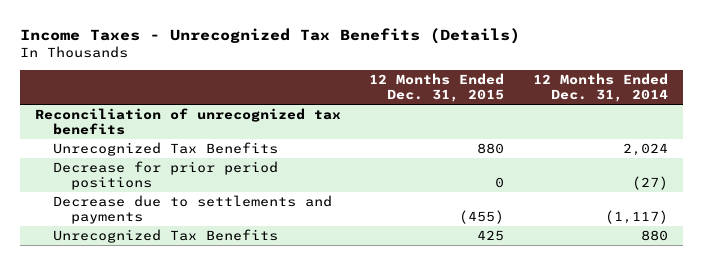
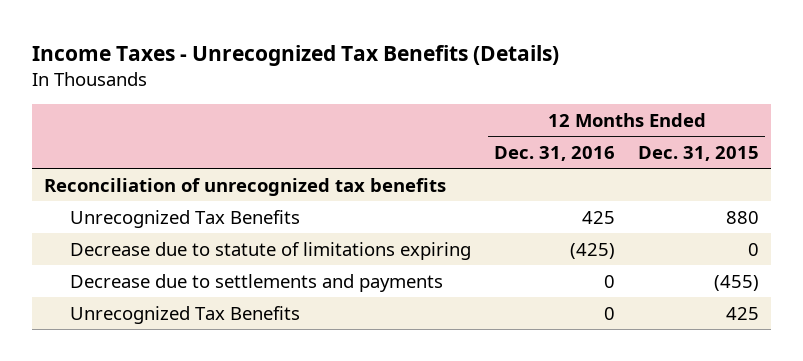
- | 12 Months Ended Dec. 31, 2015 | 12 Months Ended Dec. 31, 2014
+ | 12 Months Ended Dec. 31, 2016 | 12 Months Ended Dec. 31, 2015
- Decrease for prior period positions | 0 | (27)
+ Decrease due to statute of limitations expiring | (425) | 0

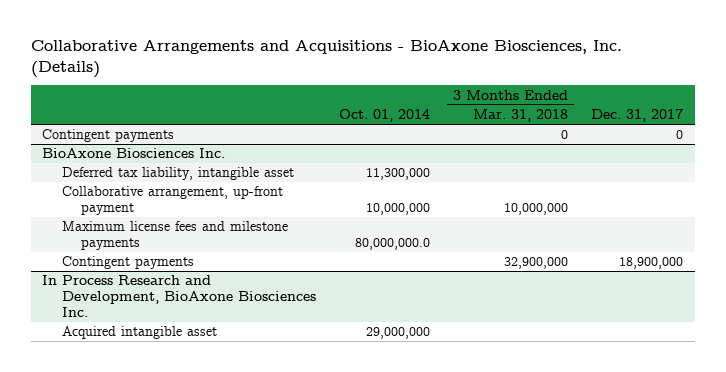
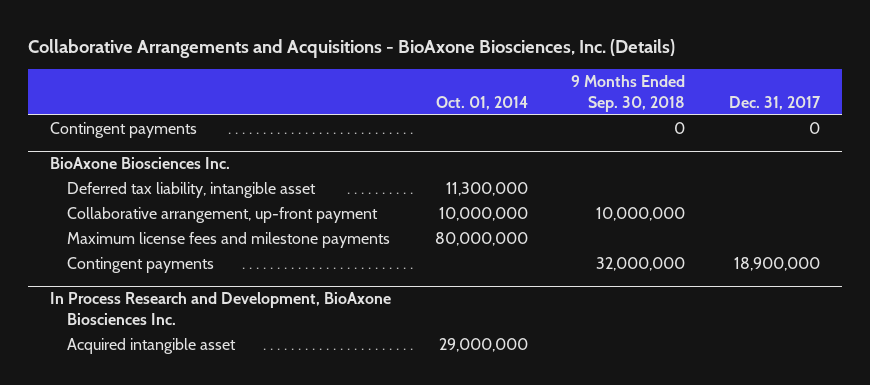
- | Oct. 01, 2014 | 3 Months Ended Mar. 31, 2018 | Dec. 31, 2017
+ | Oct. 01, 2014 | 9 Months Ended Sep. 30, 2018 | Dec. 31, 2017
@ BioAxone Biosciences Inc.
- Maximum license fees and milestone payments | 80,000,000.0 | |
+ Maximum license fees and milestone payments | 80,000,000 | |

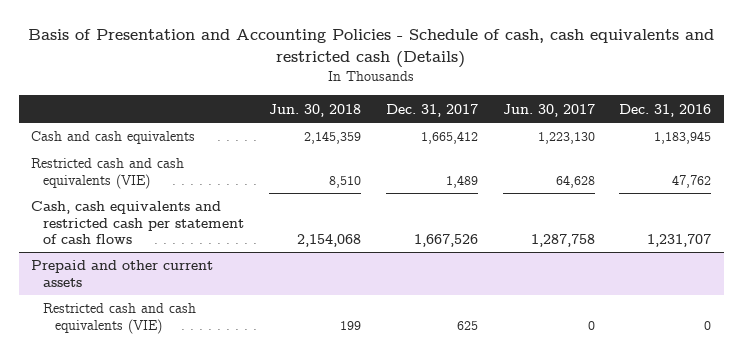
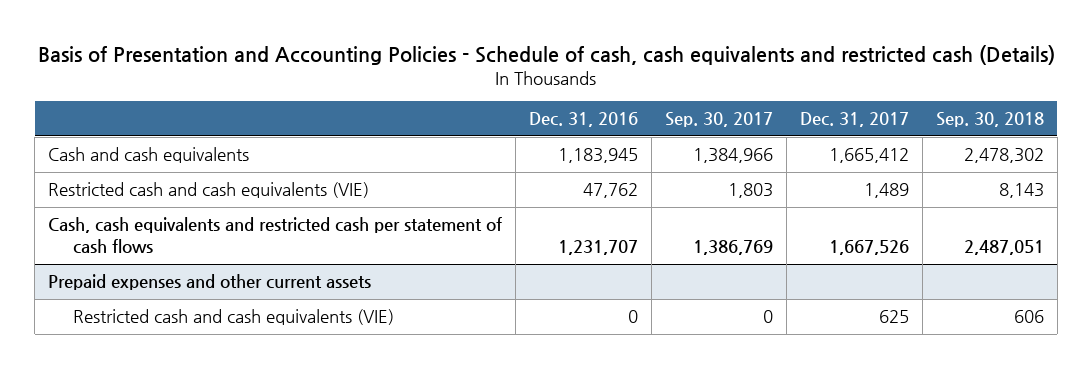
- | Jun. 30, 2018 | Dec. 31, 2017 | Jun. 30, 2017 | Dec. 31, 2016
+ | Dec. 31, 2016 | Sep. 30, 2017 | Dec. 31, 2017 | Sep. 30, 2018
- Prepaid and other current assets
+ Prepaid expenses and other current assets

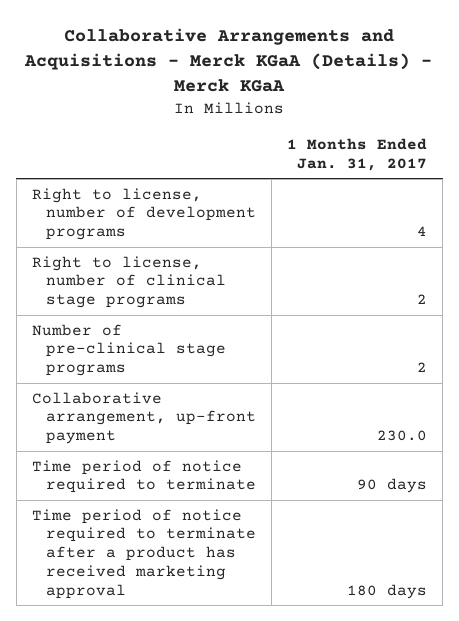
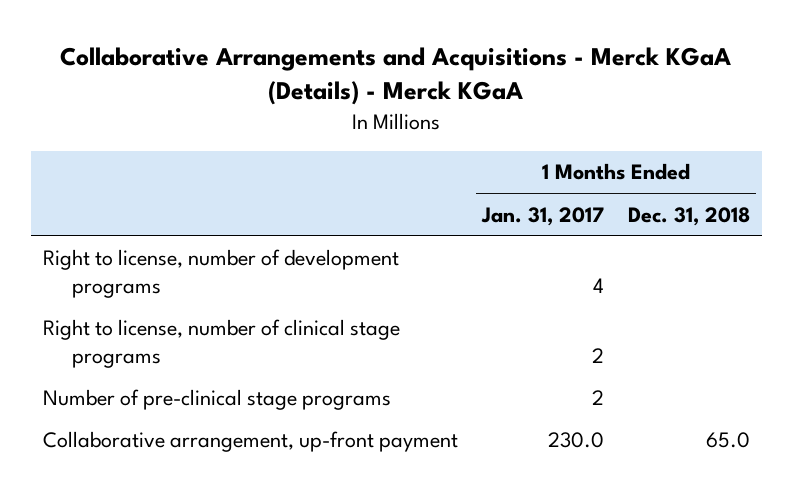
- | 1 Months Ended Jan. 31, 2017
+ | 1 Months Ended Jan. 31, 2017 | 1 Months Ended Dec. 31, 2018
- Time period of notice required to terminate | 90 days
- Time period of notice required to terminate after a product has received marketing approval | 180 days

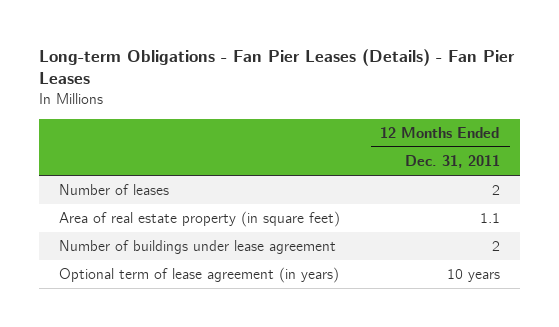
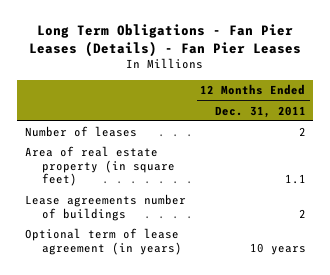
- Long-term Obligations - Fan Pier Leases (Details) - Fan Pier Leases
+ Long Term Obligations - Fan Pier Leases (Details) - Fan Pier Leases
- Number of buildings under lease agreement | 2
+ Lease agreements number of buildings | 2

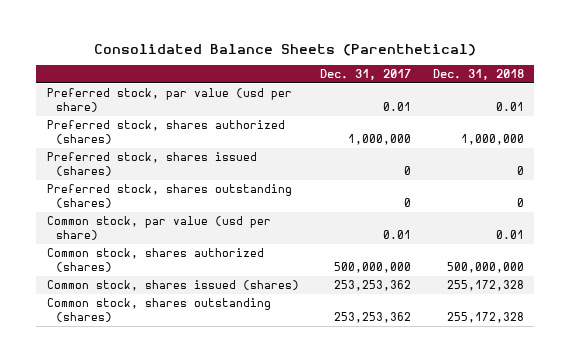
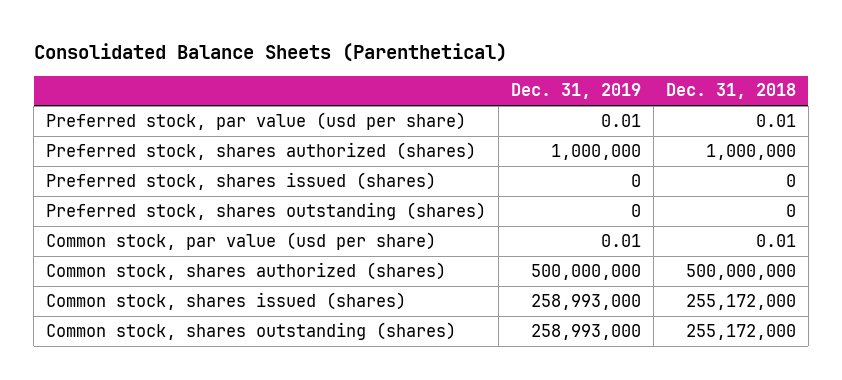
- | Dec. 31, 2017 | Dec. 31, 2018
+ | Dec. 31, 2019 | Dec. 31, 2018
- Common stock, shares issued (shares) | 253,253,362 | 255,172,328
- Common stock, shares outstanding (shares) | 253,253,362 | 255,172,328
+ Common stock, shares issued (shares) | 258,993,000 | 255,172,000
+ Common stock, shares outstanding (shares) | 258,993,000 | 255,172,000

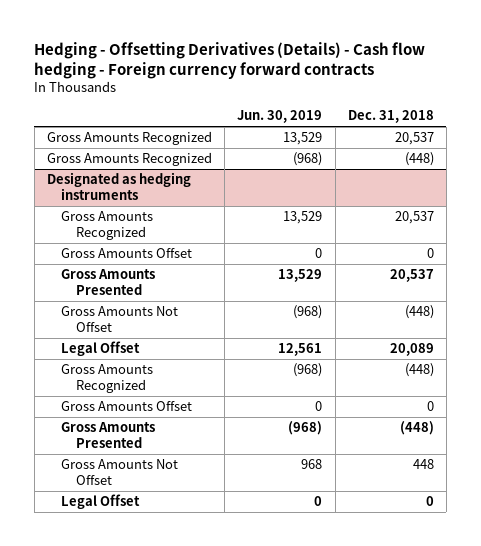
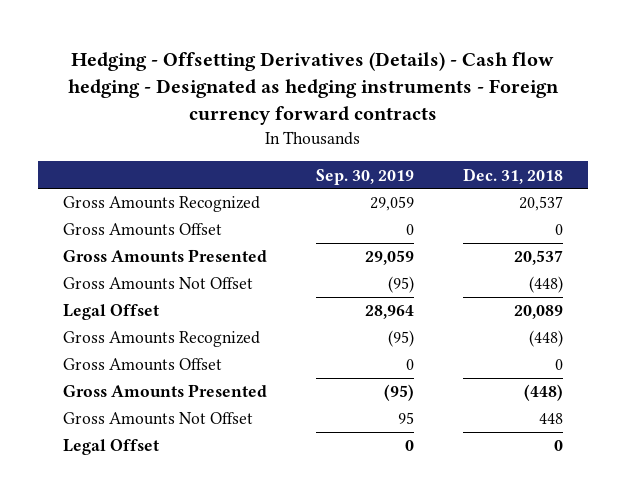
- Hedging - Offsetting Derivatives (Details) - Cash flow hedging - Foreign currency forward contracts
+ Hedging - Offsetting Derivatives (Details) - Cash flow hedging - Designated as hedging instruments - Foreign currency forward contracts
- | Jun. 30, 2019 | Dec. 31, 2018
+ | Sep. 30, 2019 | Dec. 31, 2018
- Gross Amounts Recognized | (968) | (448)
- Designated as hedging instruments
- Gross Amounts Recognized | 13,529 | 20,537

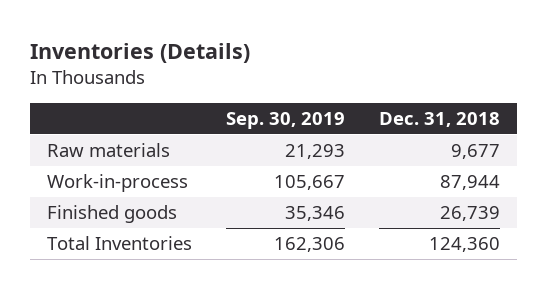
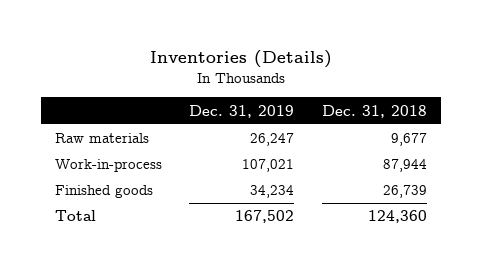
- | Sep. 30, 2019 | Dec. 31, 2018
+ | Dec. 31, 2019 | Dec. 31, 2018
- Total Inventories | 162,306 | 124,360
+ Total | 167,502 | 124,360

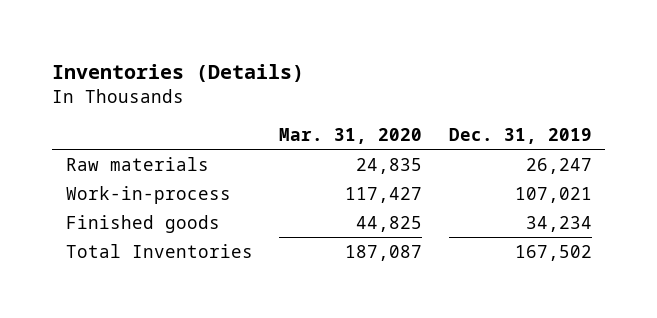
- | Dec. 31, 2019 | Dec. 31, 2018
+ | Mar. 31, 2020 | Dec. 31, 2019
- Total | 167,502 | 124,360
+ Total Inventories | 187,087 | 167,502

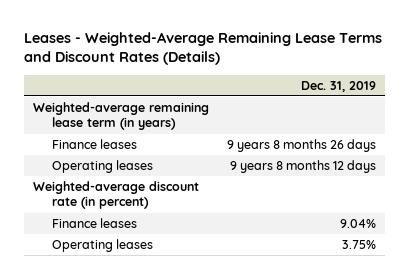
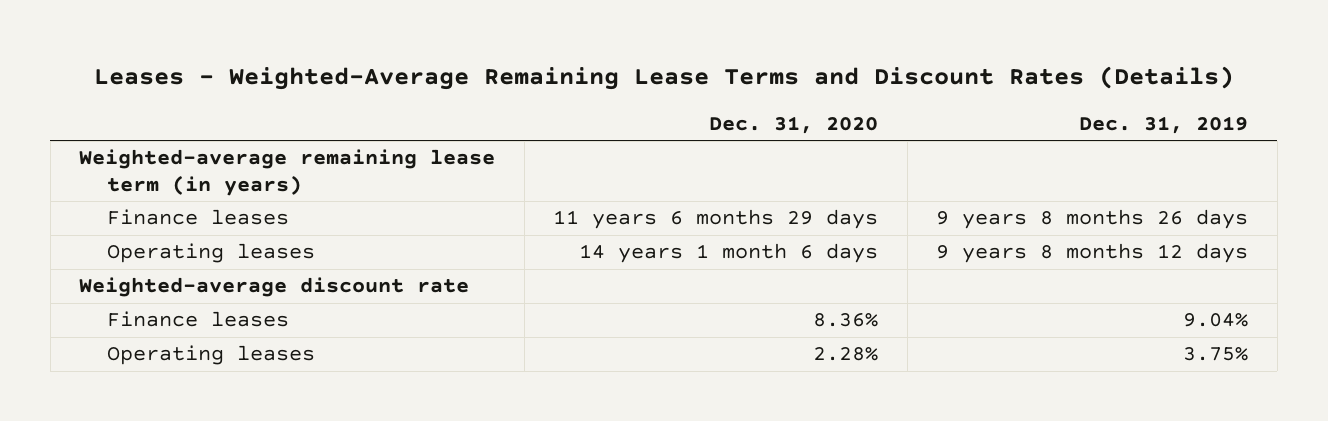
- | Dec. 31, 2019
+ | Dec. 31, 2020 | Dec. 31, 2019
- Weighted-average discount rate (in percent)
+ Weighted-average discount rate

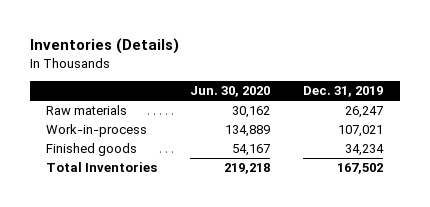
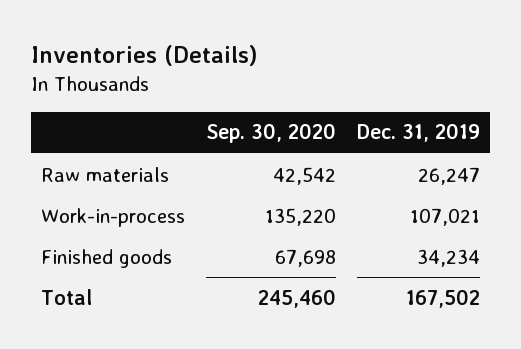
- | Jun. 30, 2020 | Dec. 31, 2019
+ | Sep. 30, 2020 | Dec. 31, 2019
- Total Inventories | 219,218 | 167,502
+ Total | 245,460 | 167,502

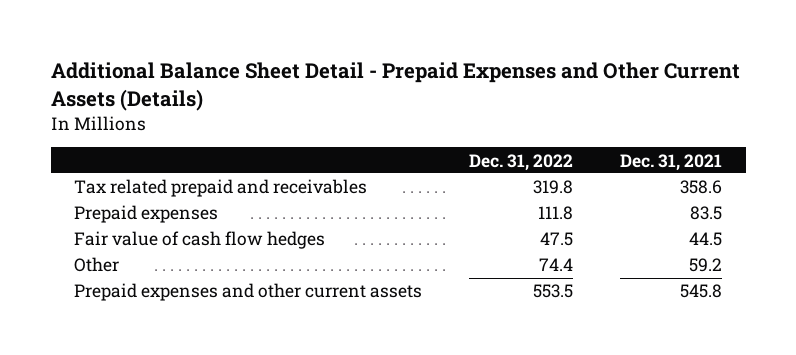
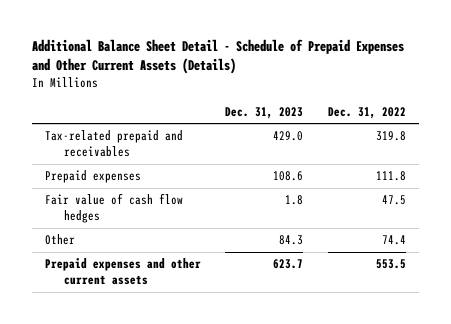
- Additional Balance Sheet Detail - Prepaid Expenses and Other Current Assets (Details)
+ Additional Balance Sheet Detail - Schedule of Prepaid Expenses and Other Current Assets (Details)
- | Dec. 31, 2022 | Dec. 31, 2021
+ | Dec. 31, 2023 | Dec. 31, 2022
- Tax related prepaid and receivables | 319.8 | 358.6
+ Tax-related prepaid and receivables | 429.0 | 319.8

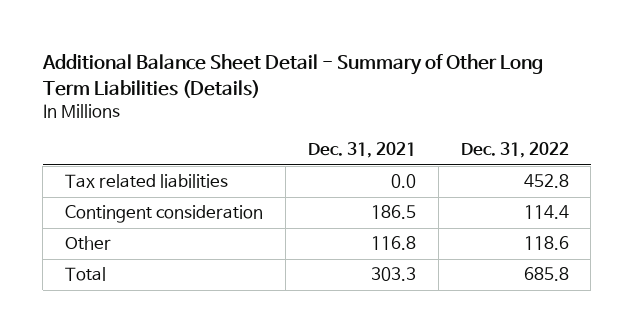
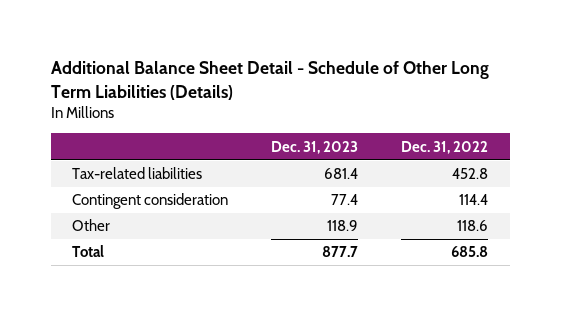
- Additional Balance Sheet Detail - Summary of Other Long Term Liabilities (Details)
+ Additional Balance Sheet Detail - Schedule of Other Long Term Liabilities (Details)
- | Dec. 31, 2021 | Dec. 31, 2022
+ | Dec. 31, 2023 | Dec. 31, 2022
- Tax related liabilities | 0.0 | 452.8
+ Tax-related liabilities | 681.4 | 452.8

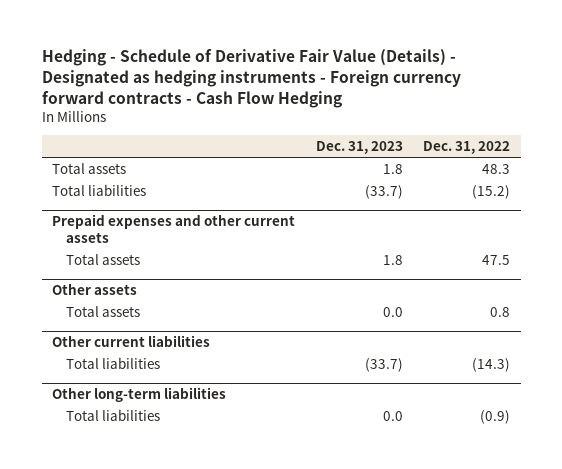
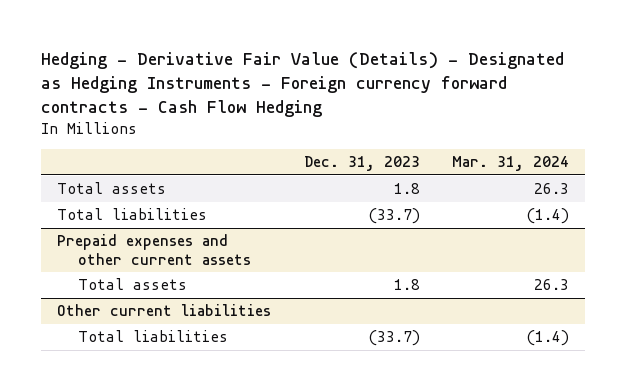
- Hedging - Schedule of Derivative Fair Value (Details) - Designated as hedging instruments - Foreign currency forward contracts - Cash Flow Hedging
+ Hedging - Derivative Fair Value (Details) - Designated as Hedging Instruments - Foreign currency forward contracts - Cash Flow Hedging
- | Dec. 31, 2023 | Dec. 31, 2022
+ | Dec. 31, 2023 | Mar. 31, 2024
- Other assets
- Total assets | 0.0 | 0.8
- Other long-term liabilities
- Total liabilities | 0.0 | (0.9)

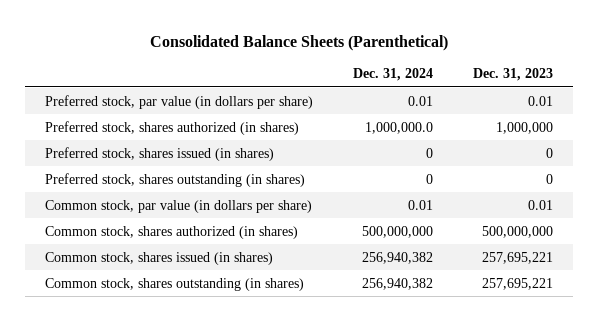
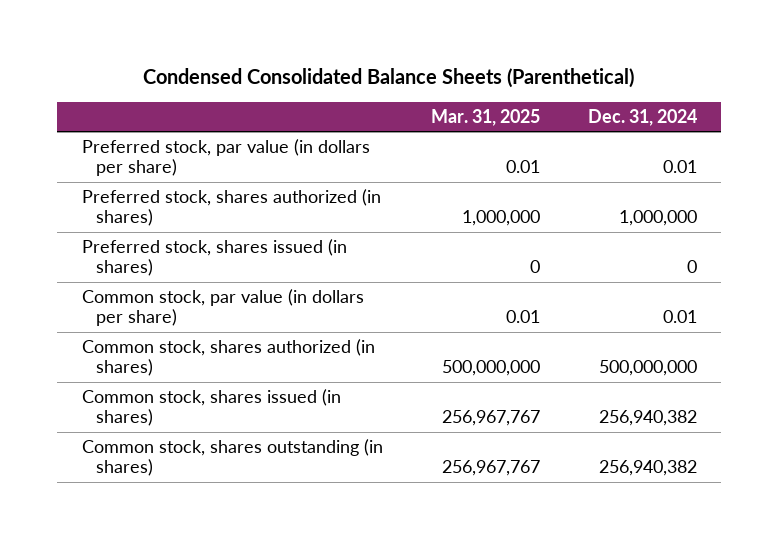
- Consolidated Balance Sheets (Parenthetical)
+ Condensed Consolidated Balance Sheets (Parenthetical)
- | Dec. 31, 2024 | Dec. 31, 2023
+ | Mar. 31, 2025 | Dec. 31, 2024
- Preferred stock, shares authorized (in shares) | 1,000,000.0 | 1,000,000
+ Preferred stock, shares authorized (in shares) | 1,000,000 | 1,000,000
- Preferred stock, shares outstanding (in shares) | 0 | 0

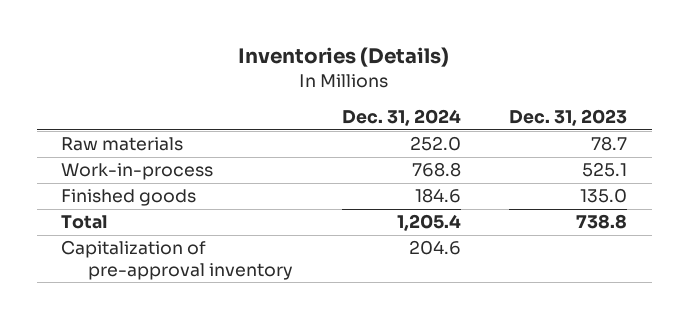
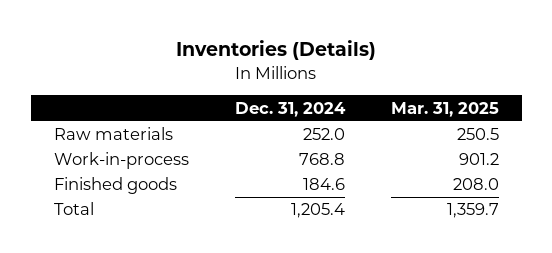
- | Dec. 31, 2024 | Dec. 31, 2023
+ | Dec. 31, 2024 | Mar. 31, 2025
- Capitalization of pre-approval inventory | 204.6 |

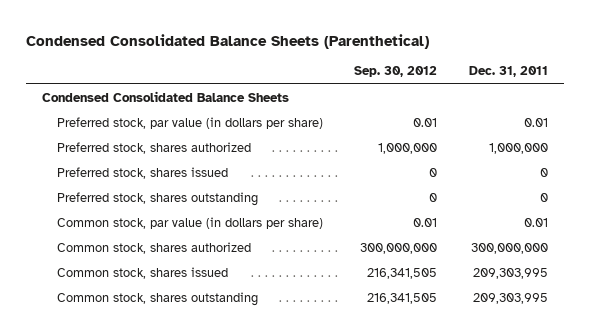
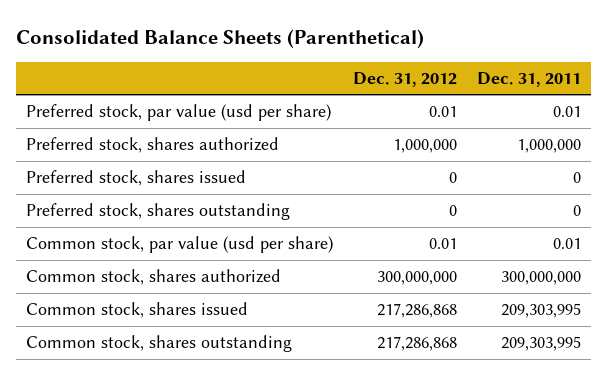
- Condensed Consolidated Balance Sheets (Parenthetical)
+ Consolidated Balance Sheets (Parenthetical)
- | Sep. 30, 2012 | Dec. 31, 2011
+ | Dec. 31, 2012 | Dec. 31, 2011
- Condensed Consolidated Balance Sheets
- Preferred stock, par value (in dollars per share) | 0.01 | 0.01
+ Preferred stock, par value (usd per share) | 0.01 | 0.01
- Common stock, par value (in dollars per share) | 0.01 | 0.01
+ Common stock, par value (usd per share) | 0.01 | 0.01

